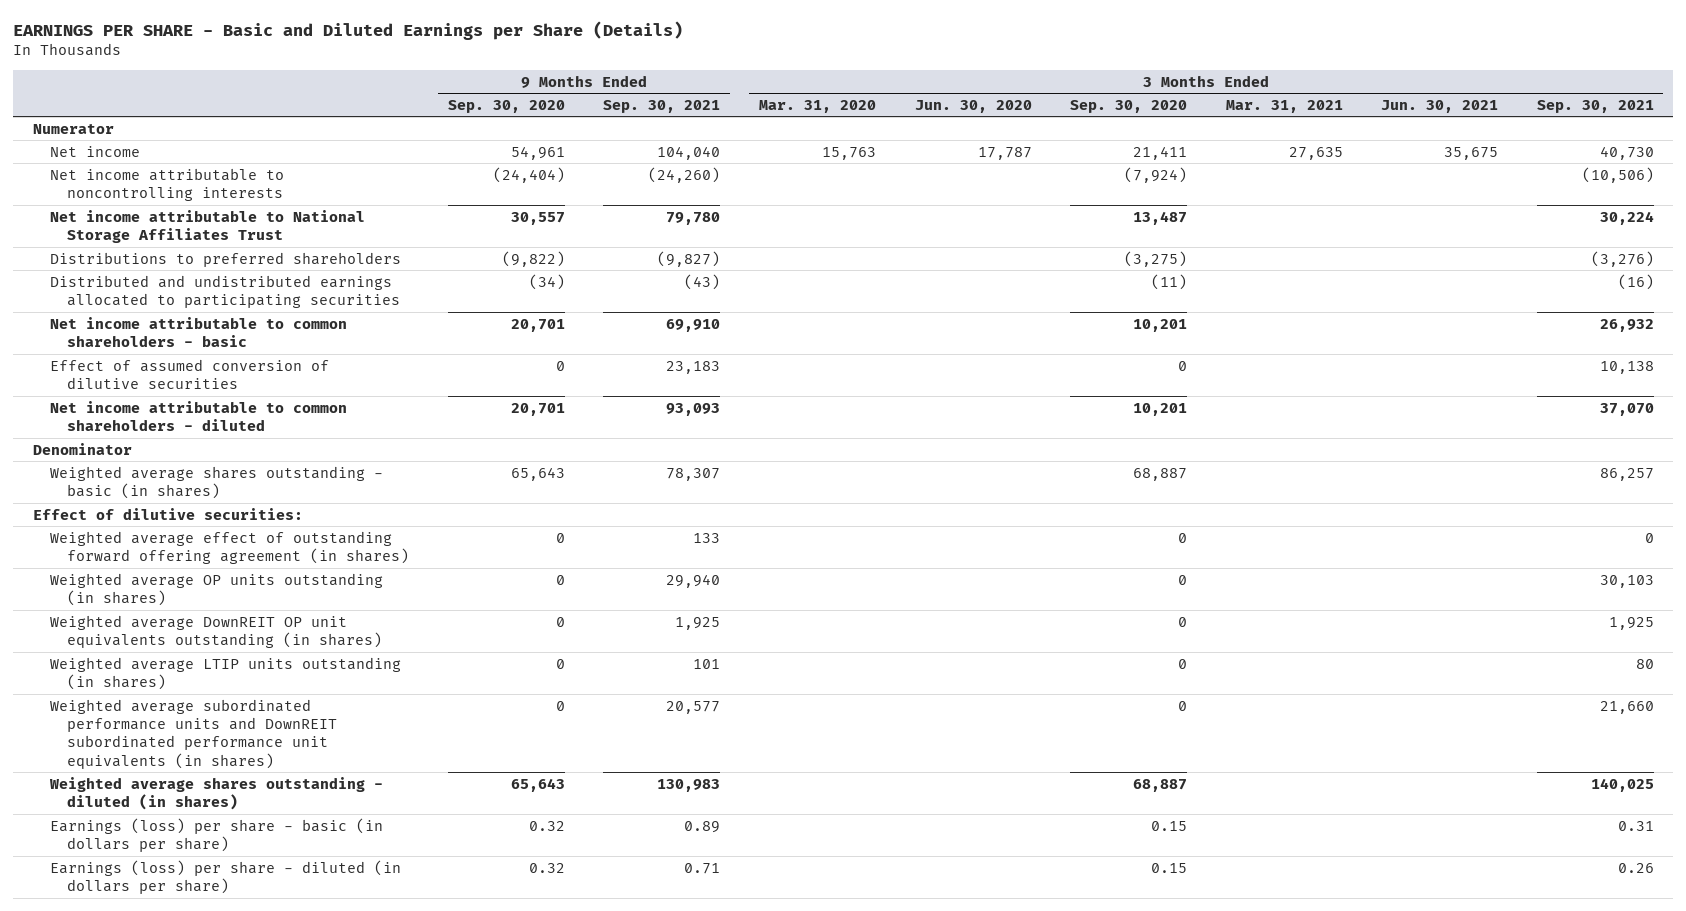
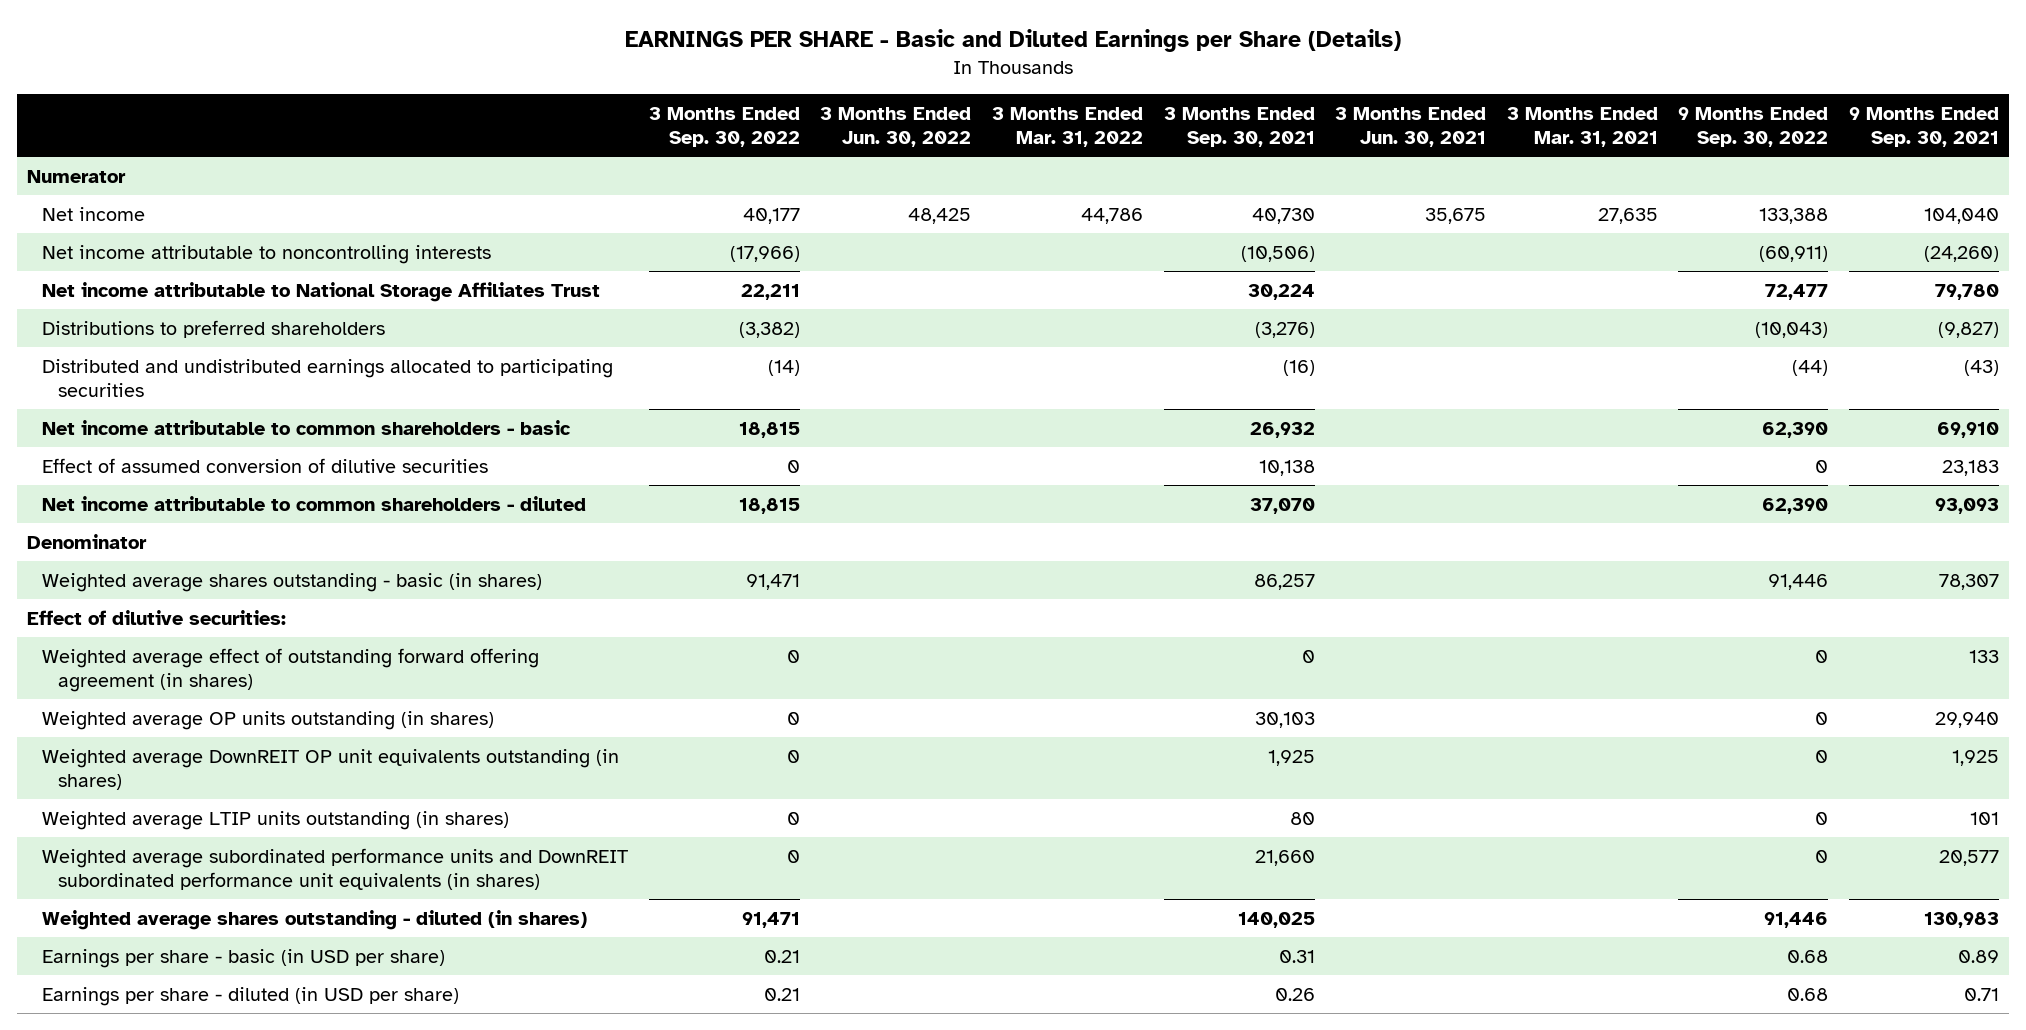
- | 9 Months Ended Sep. 30, 2020 | 9 Months Ended Sep. 30, 2021 | 3 Months Ended Mar. 31, 2020 | 3 Months Ended Jun. 30, 2020 | 3 Months Ended Sep. 30, 2020 | 3 Months Ended Mar. 31, 2021 | 3 Months Ended Jun. 30, 2021 | 3 Months Ended Sep. 30, 2021
+ | 3 Months Ended Sep. 30, 2022 | 3 Months Ended Jun. 30, 2022 | 3 Months Ended Mar. 31, 2022 | 3 Months Ended Sep. 30, 2021 | 3 Months Ended Jun. 30, 2021 | 3 Months Ended Mar. 31, 2021 | 9 Months Ended Sep. 30, 2022 | 9 Months Ended Sep. 30, 2021
- Earnings (loss) per share - basic (in dollars per share) | 0.32 | 0.89 | | | 0.15 | | | 0.31
- Earnings (loss) per share - diluted (in dollars per share) | 0.32 | 0.71 | | | 0.15 | | | 0.26
+ Earnings per share - basic (in USD per share) | 0.21 | | | 0.31 | | | 0.68 | 0.89
+ Earnings per share - diluted (in USD per share) | 0.21 | | | 0.26 | | | 0.68 | 0.71

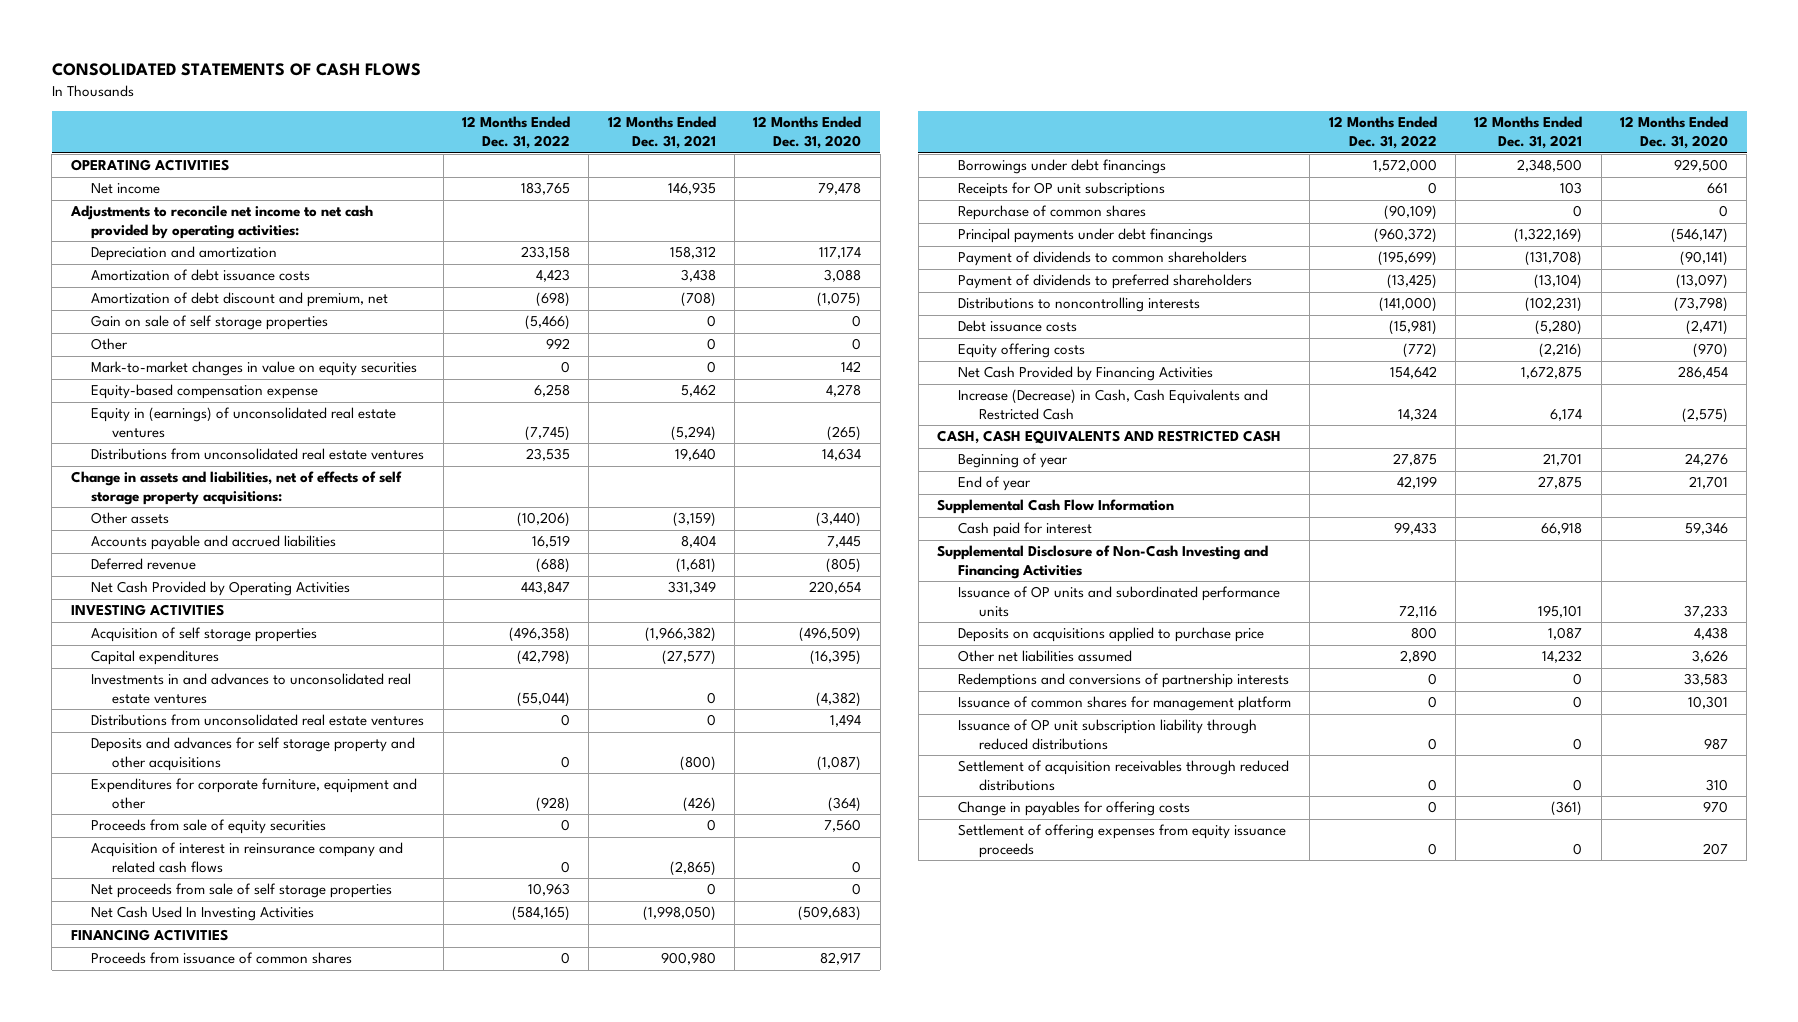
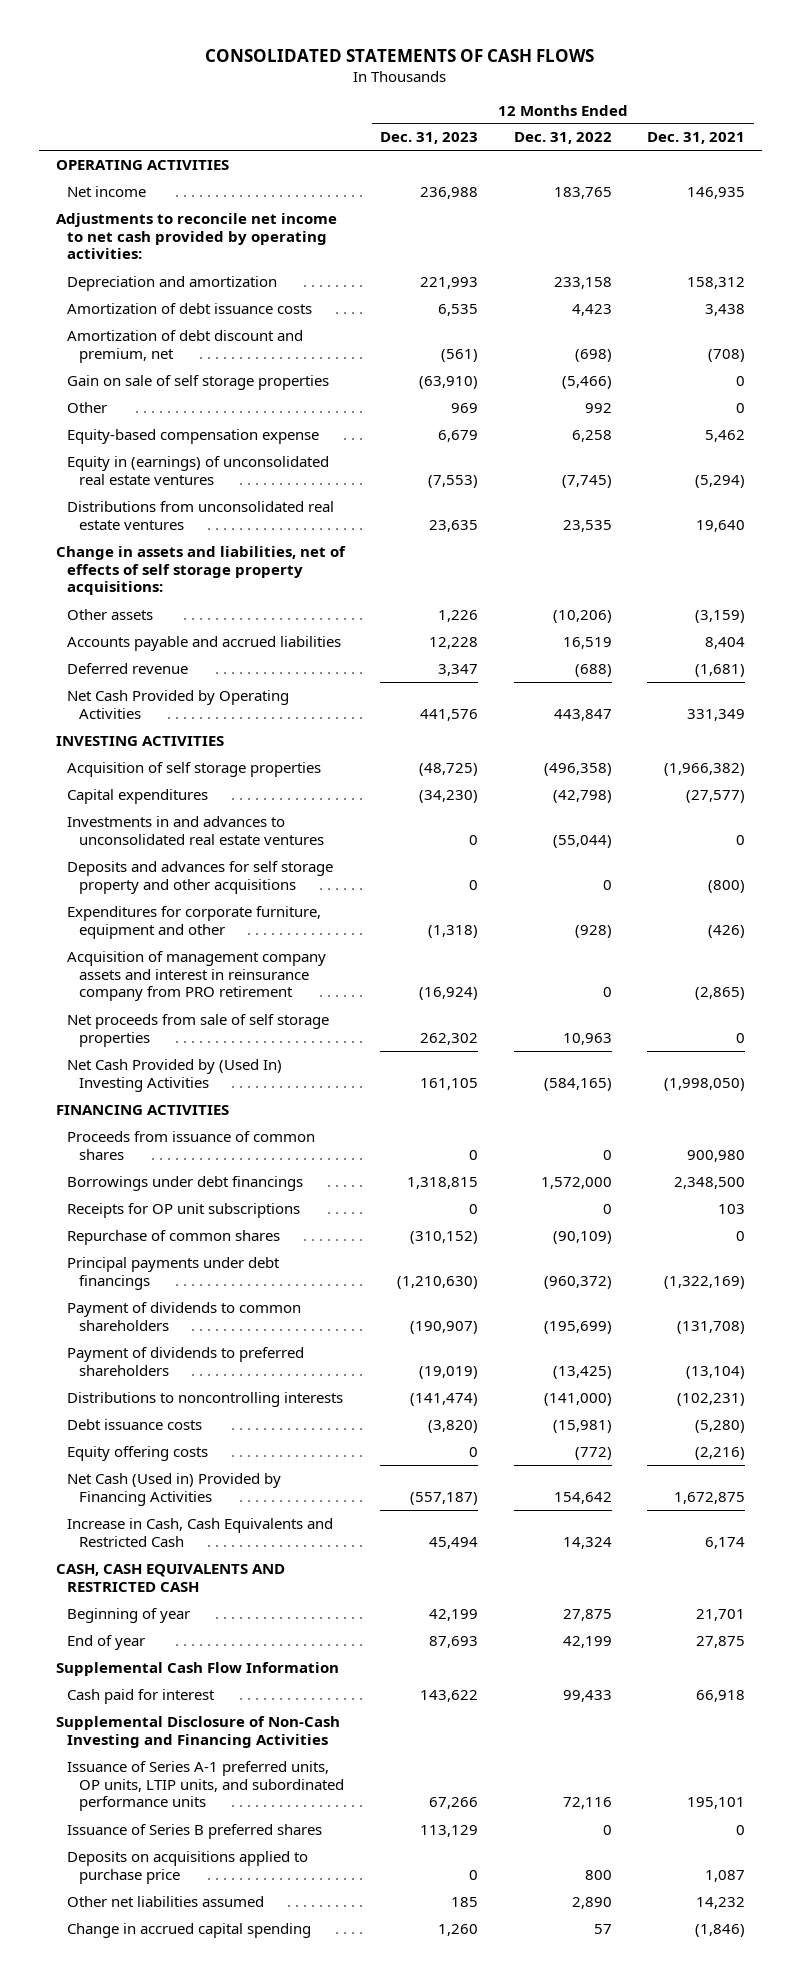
- | 12 Months Ended Dec. 31, 2022 | 12 Months Ended Dec. 31, 2021 | 12 Months Ended Dec. 31, 2020
+ | 12 Months Ended Dec. 31, 2023 | 12 Months Ended Dec. 31, 2022 | 12 Months Ended Dec. 31, 2021
- Mark-to-market changes in value on equity securities | 0 | 0 | 142
- Distributions from unconsolidated real estate ventures | 0 | 0 | 1,494
- Proceeds from sale of equity securities | 0 | 0 | 7,560
- Acquisition of interest in reinsurance company and related cash flows | 0 | (2,865) | 0
+ Acquisition of management company assets and interest in reinsurance company from PRO retirement | (16,924) | 0 | (2,865)
- Net Cash Used In Investing Activities | (584,165) | (1,998,050) | (509,683)
+ Net Cash Provided by (Used In) Investing Activities | 161,105 | (584,165) | (1,998,050)
- Net Cash Provided by Financing Activities | 154,642 | 1,672,875 | 286,454
- Increase (Decrease) in Cash, Cash Equivalents and Restricted Cash | 14,324 | 6,174 | (2,575)
+ Net Cash (Used in) Provided by Financing Activities | (557,187) | 154,642 | 1,672,875
+ Increase in Cash, Cash Equivalents and Restricted Cash | 45,494 | 14,324 | 6,174
- Issuance of OP units and subordinated performance units | 72,116 | 195,101 | 37,233
+ Issuance of Series A-1 preferred units, OP units, LTIP units, and subordinated performance units | 67,266 | 72,116 | 195,101
+ Issuance of Series B preferred shares | 113,129 | 0 | 0
- Redemptions and conversions of partnership interests | 0 | 0 | 33,583
- Issuance of common shares for management platform | 0 | 0 | 10,301
- Issuance of OP unit subscription liability through reduced distributions | 0 | 0 | 987
- Settlement of acquisition receivables through reduced distributions | 0 | 0 | 310
- Change in payables for offering costs | 0 | (361) | 970
- Settlement of offering expenses from equity issuance proceeds | 0 | 0 | 207
+ Change in accrued capital spending | 1,260 | 57 | (1,846)

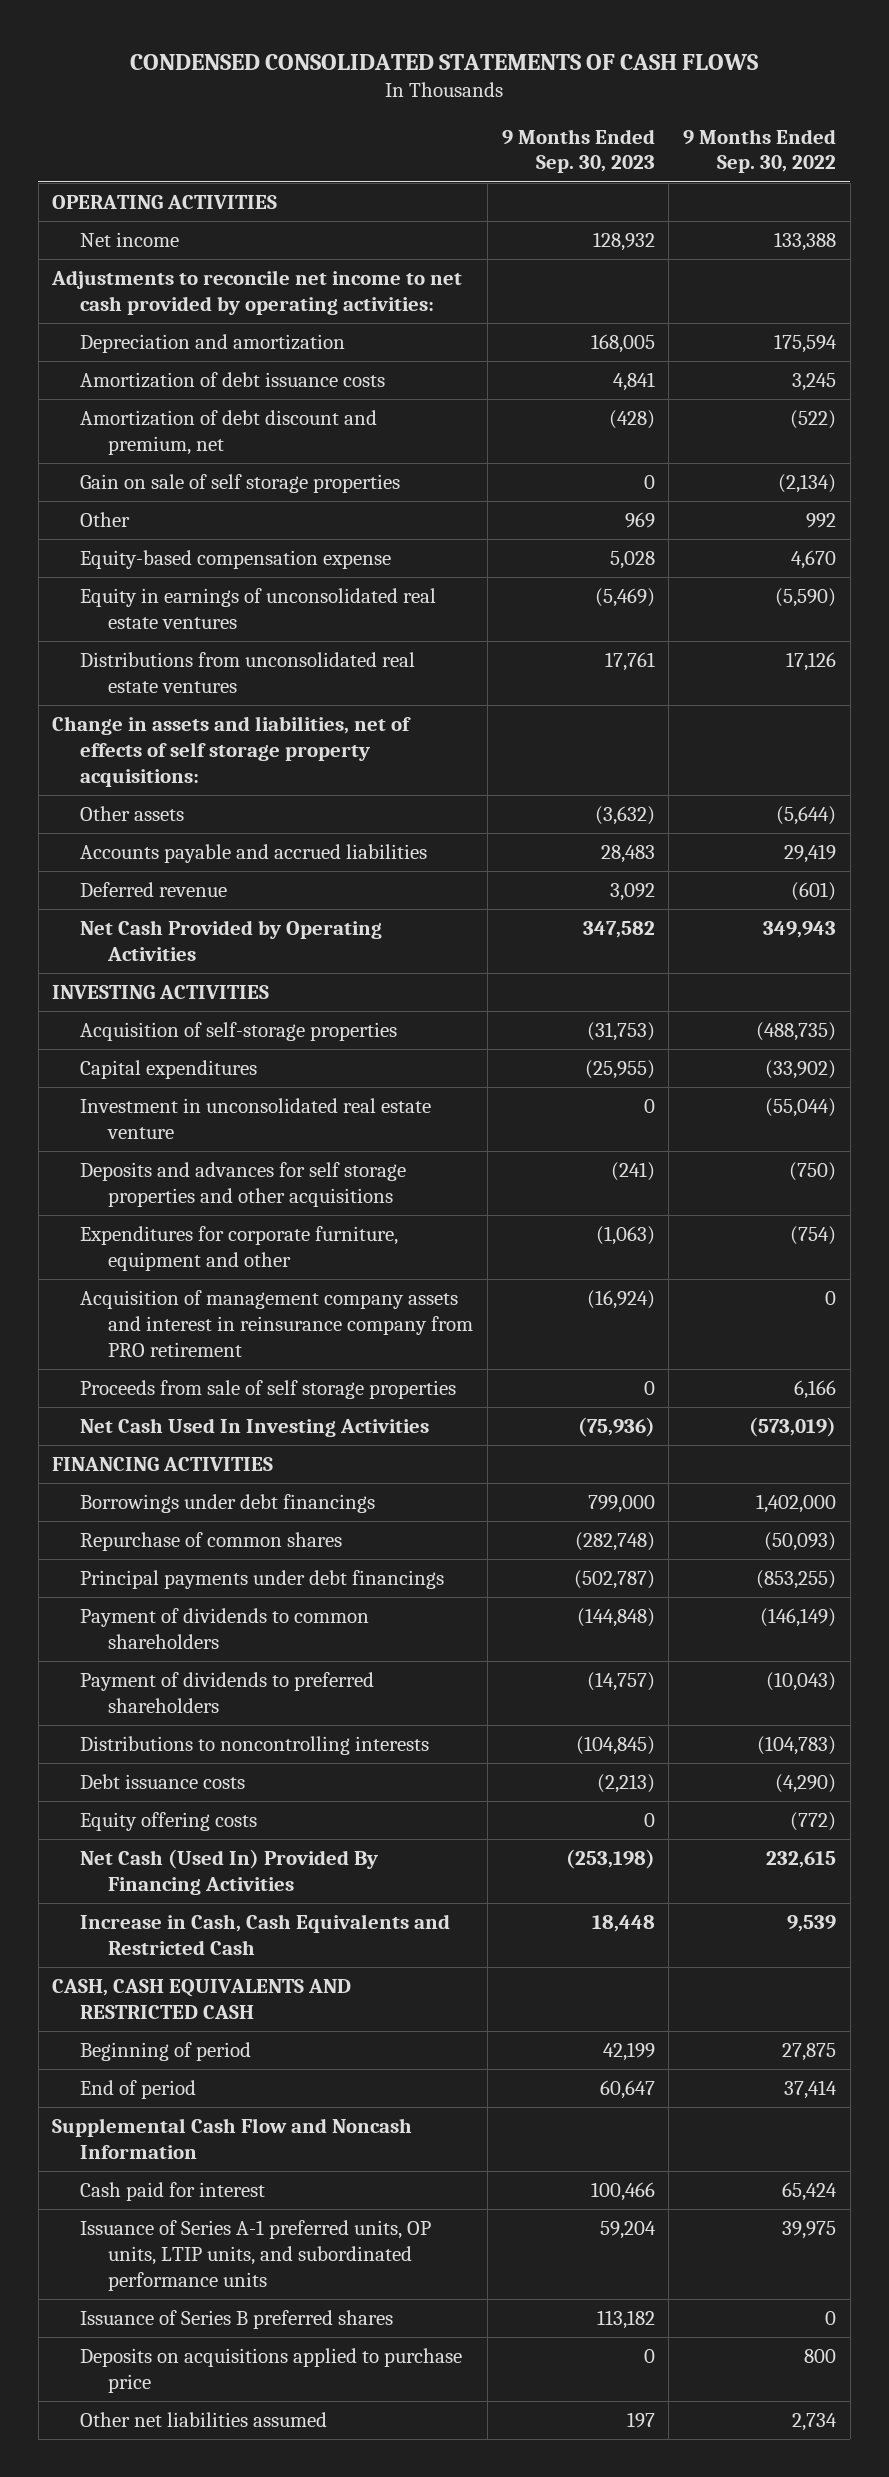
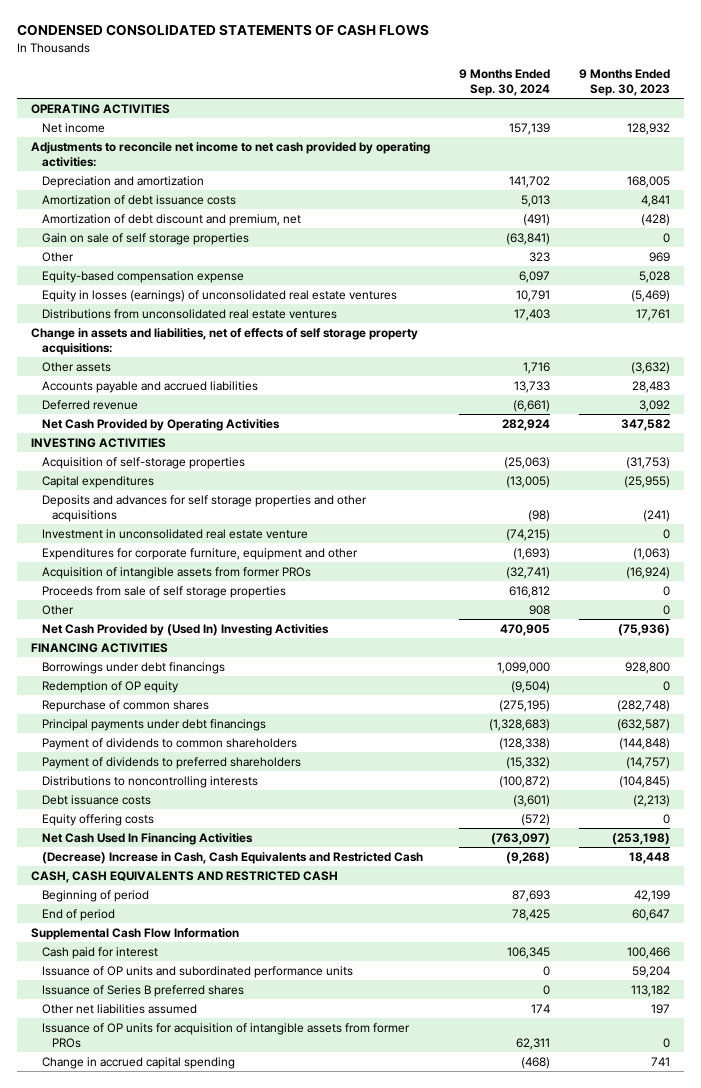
- | 9 Months Ended Sep. 30, 2023 | 9 Months Ended Sep. 30, 2022
+ | 9 Months Ended Sep. 30, 2024 | 9 Months Ended Sep. 30, 2023
- Equity in earnings of unconsolidated real estate ventures | (5,469) | (5,590)
+ Equity in losses (earnings) of unconsolidated real estate ventures | 10,791 | (5,469)
moved down: Investment in unconsolidated real estate venture | (74,215) | 0
- Acquisition of management company assets and interest in reinsurance company from PRO retirement | (16,924) | 0
+ Acquisition of intangible assets from former PROs | (32,741) | (16,924)
- Net Cash Used In Investing Activities | (75,936) | (573,019)
+ Other | 908 | 0
+ Net Cash Provided by (Used In) Investing Activities | 470,905 | (75,936)
- Borrowings under debt financings | 799,000 | 1,402,000
+ Borrowings under debt financings | 1,099,000 | 928,800
+ Redemption of OP equity | (9,504) | 0
- Principal payments under debt financings | (502,787) | (853,255)
+ Principal payments under debt financings | (1,328,683) | (632,587)
- Net Cash (Used In) Provided By Financing Activities | (253,198) | 232,615
- Increase in Cash, Cash Equivalents and Restricted Cash | 18,448 | 9,539
+ Net Cash Used In Financing Activities | (763,097) | (253,198)
+ (Decrease) Increase in Cash, Cash Equivalents and Restricted Cash | (9,268) | 18,448
- Supplemental Cash Flow and Noncash Information
+ Supplemental Cash Flow Information
- Issuance of Series A-1 preferred units, OP units, LTIP units, and subordinated performance units | 59,204 | 39,975
+ Issuance of OP units and subordinated performance units | 0 | 59,204
- Deposits on acquisitions applied to purchase price | 0 | 800
+ Issuance of OP units for acquisition of intangible assets from former PROs | 62,311 | 0
+ Change in accrued capital spending | (468) | 741

